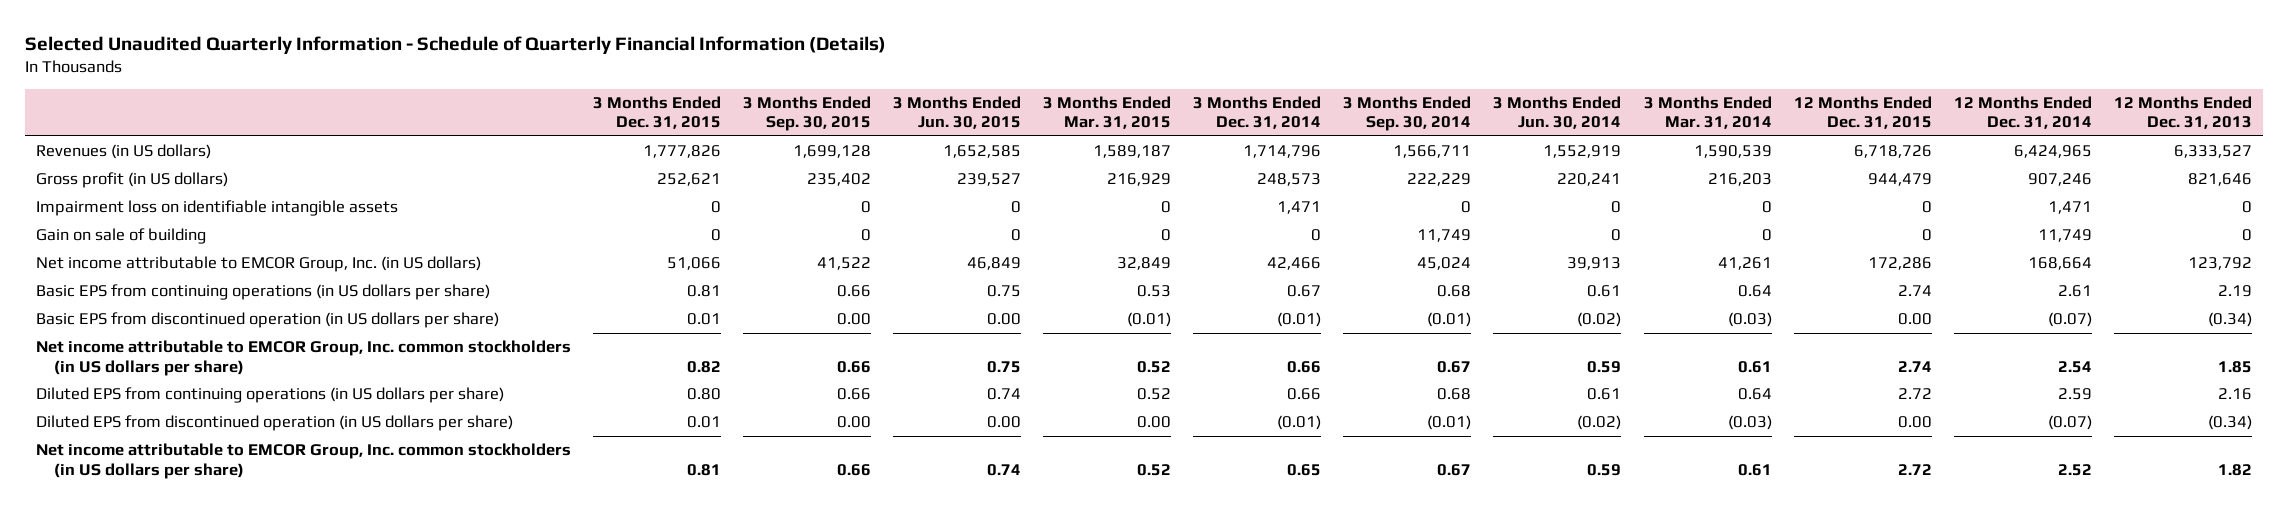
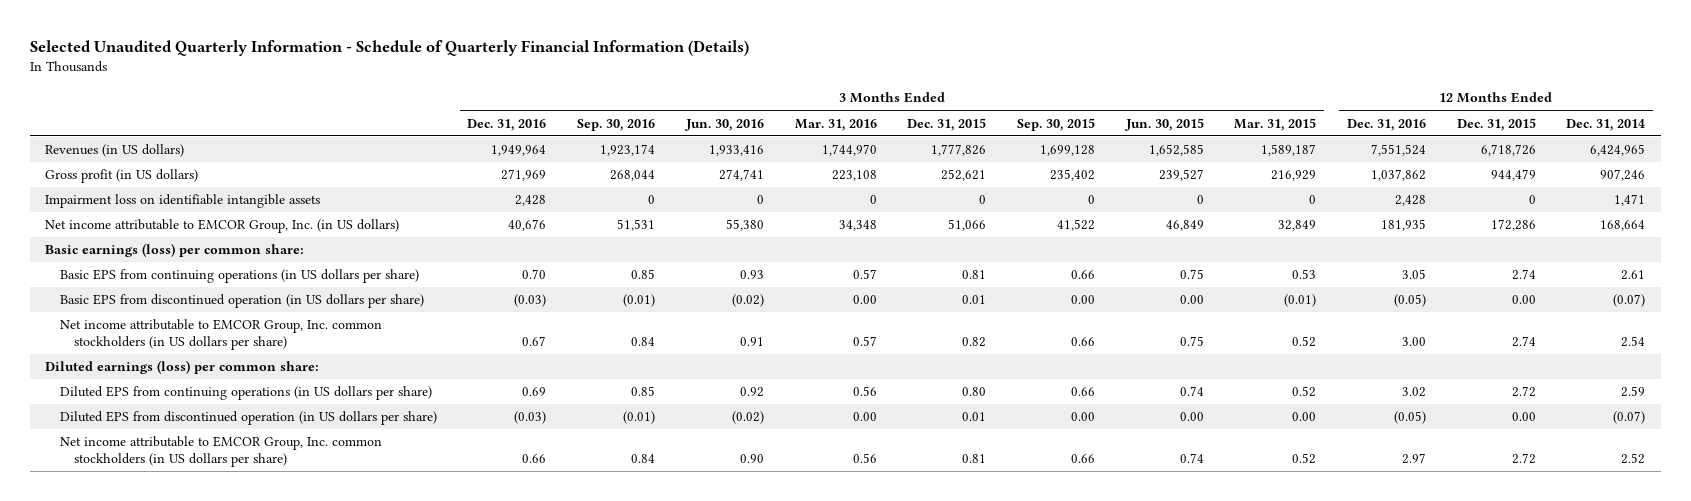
- | 3 Months Ended Dec. 31, 2015 | 3 Months Ended Sep. 30, 2015 | 3 Months Ended Jun. 30, 2015 | 3 Months Ended Mar. 31, 2015 | 3 Months Ended Dec. 31, 2014 | 3 Months Ended Sep. 30, 2014 | 3 Months Ended Jun. 30, 2014 | 3 Months Ended Mar. 31, 2014 | 12 Months Ended Dec. 31, 2015 | 12 Months Ended Dec. 31, 2014 | 12 Months Ended Dec. 31, 2013
+ | 3 Months Ended Dec. 31, 2016 | 3 Months Ended Sep. 30, 2016 | 3 Months Ended Jun. 30, 2016 | 3 Months Ended Mar. 31, 2016 | 3 Months Ended Dec. 31, 2015 | 3 Months Ended Sep. 30, 2015 | 3 Months Ended Jun. 30, 2015 | 3 Months Ended Mar. 31, 2015 | 12 Months Ended Dec. 31, 2016 | 12 Months Ended Dec. 31, 2015 | 12 Months Ended Dec. 31, 2014
- Gain on sale of building | 0 | 0 | 0 | 0 | 0 | 11,749 | 0 | 0 | 0 | 11,749 | 0
+ Basic earnings (loss) per common share:
+ Diluted earnings (loss) per common share:

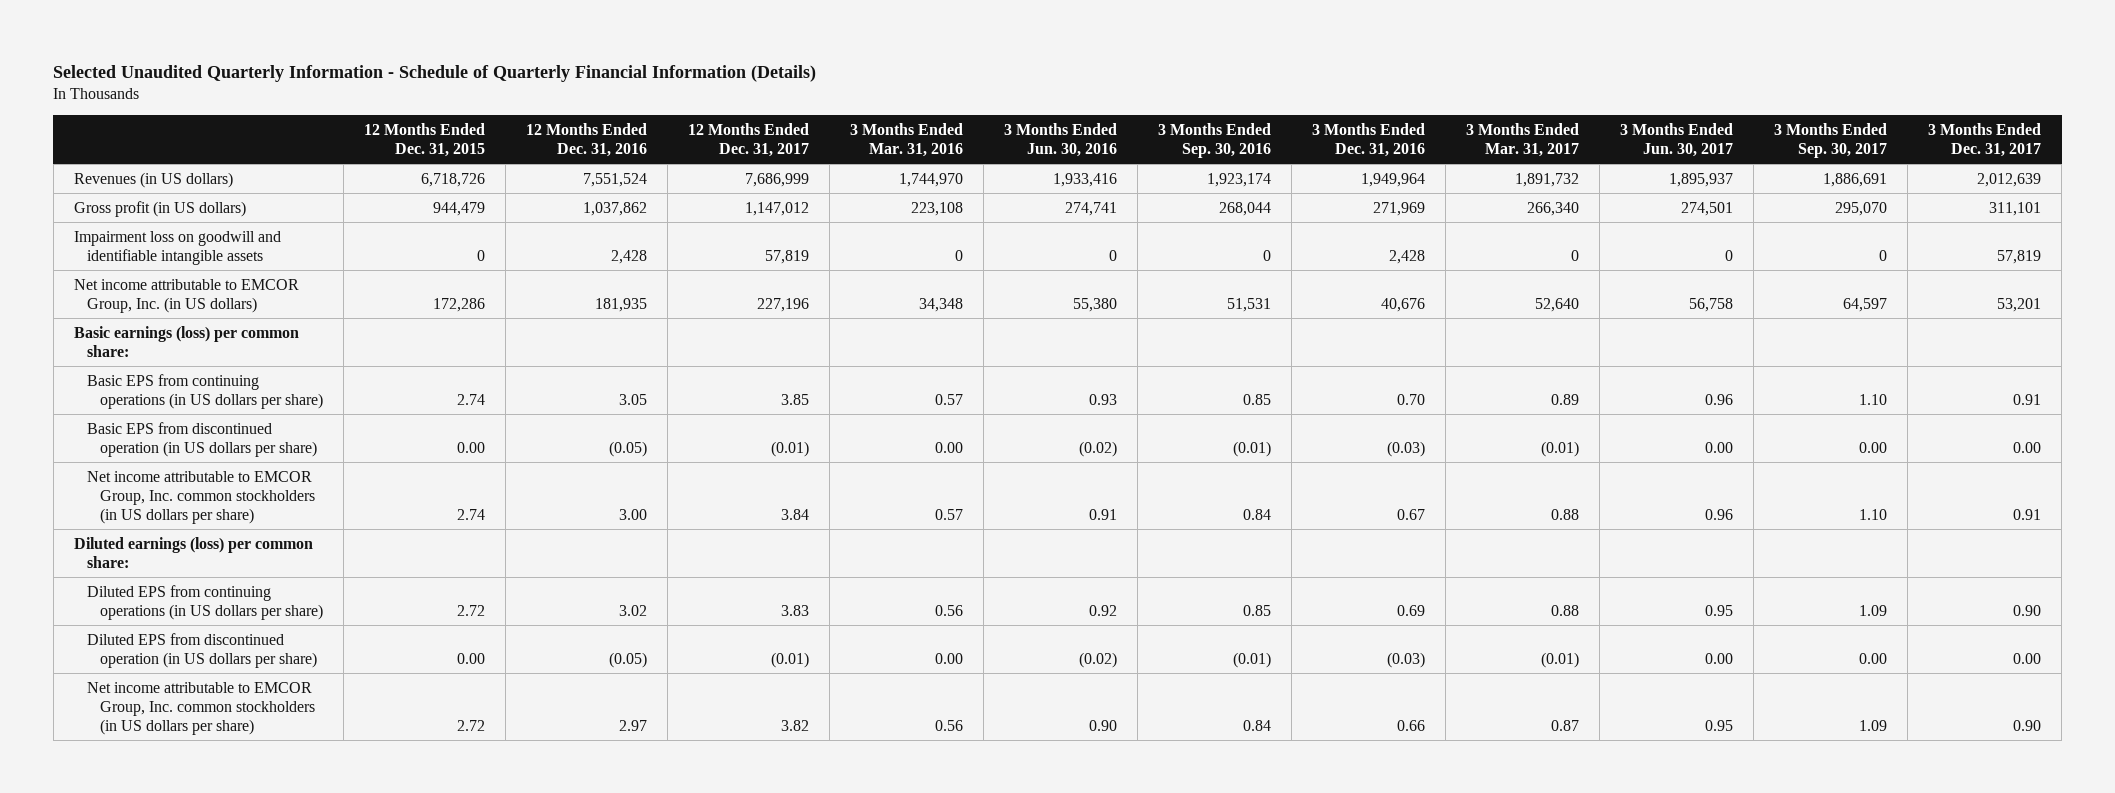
- | 3 Months Ended Dec. 31, 2016 | 3 Months Ended Sep. 30, 2016 | 3 Months Ended Jun. 30, 2016 | 3 Months Ended Mar. 31, 2016 | 3 Months Ended Dec. 31, 2015 | 3 Months Ended Sep. 30, 2015 | 3 Months Ended Jun. 30, 2015 | 3 Months Ended Mar. 31, 2015 | 12 Months Ended Dec. 31, 2016 | 12 Months Ended Dec. 31, 2015 | 12 Months Ended Dec. 31, 2014
+ | 12 Months Ended Dec. 31, 2015 | 12 Months Ended Dec. 31, 2016 | 12 Months Ended Dec. 31, 2017 | 3 Months Ended Mar. 31, 2016 | 3 Months Ended Jun. 30, 2016 | 3 Months Ended Sep. 30, 2016 | 3 Months Ended Dec. 31, 2016 | 3 Months Ended Mar. 31, 2017 | 3 Months Ended Jun. 30, 2017 | 3 Months Ended Sep. 30, 2017 | 3 Months Ended Dec. 31, 2017
- Impairment loss on identifiable intangible assets | 2,428 | 0 | 0 | 0 | 0 | 0 | 0 | 0 | 2,428 | 0 | 1,471
+ Impairment loss on goodwill and identifiable intangible assets | 0 | 2,428 | 57,819 | 0 | 0 | 0 | 2,428 | 0 | 0 | 0 | 57,819

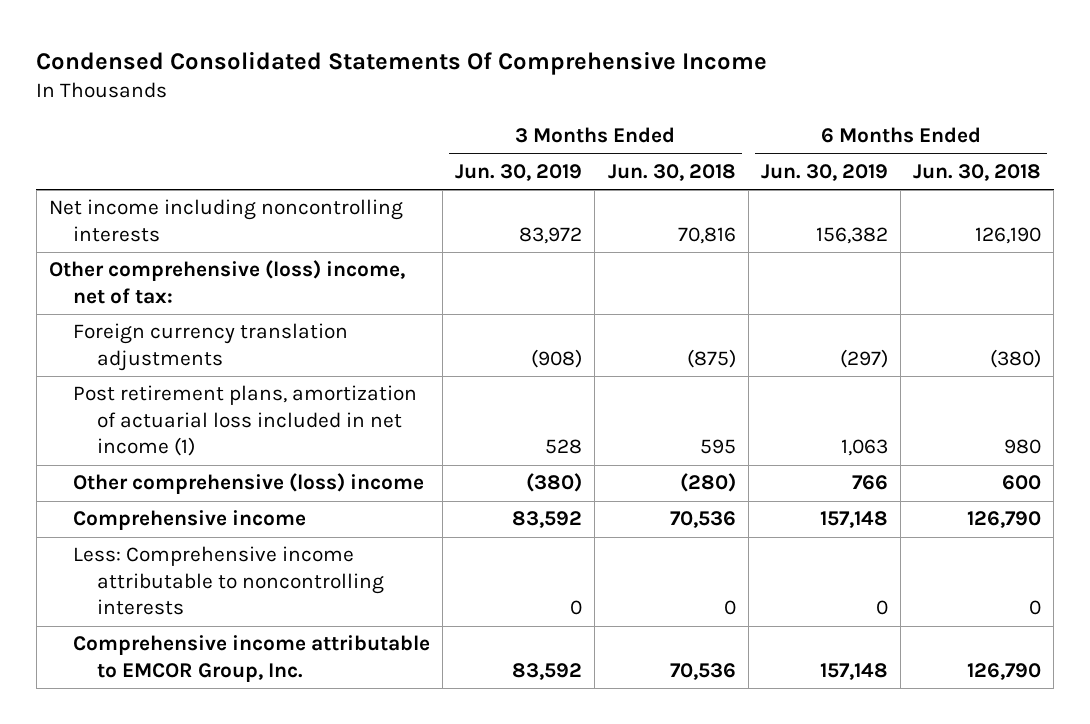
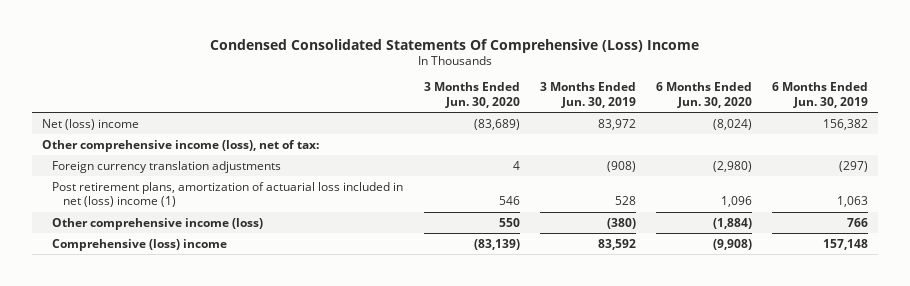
- Condensed Consolidated Statements Of Comprehensive Income
+ Condensed Consolidated Statements Of Comprehensive (Loss) Income
- | 3 Months Ended Jun. 30, 2019 | 3 Months Ended Jun. 30, 2018 | 6 Months Ended Jun. 30, 2019 | 6 Months Ended Jun. 30, 2018
+ | 3 Months Ended Jun. 30, 2020 | 3 Months Ended Jun. 30, 2019 | 6 Months Ended Jun. 30, 2020 | 6 Months Ended Jun. 30, 2019
- Net income including noncontrolling interests | 83,972 | 70,816 | 156,382 | 126,190
- Other comprehensive (loss) income, net of tax:
+ Net (loss) income | (83,689) | 83,972 | (8,024) | 156,382
+ Other comprehensive income (loss), net of tax:
- Post retirement plans, amortization of actuarial loss included in net income (1) | 528 | 595 | 1,063 | 980
- Other comprehensive (loss) income | (380) | (280) | 766 | 600
- Comprehensive income | 83,592 | 70,536 | 157,148 | 126,790
- Less: Comprehensive income attributable to noncontrolling interests | 0 | 0 | 0 | 0
- Comprehensive income attributable to EMCOR Group, Inc. | 83,592 | 70,536 | 157,148 | 126,790
+ Post retirement plans, amortization of actuarial loss included in net (loss) income (1) | 546 | 528 | 1,096 | 1,063
+ Other comprehensive income (loss) | 550 | (380) | (1,884) | 766
+ Comprehensive (loss) income | (83,139) | 83,592 | (9,908) | 157,148

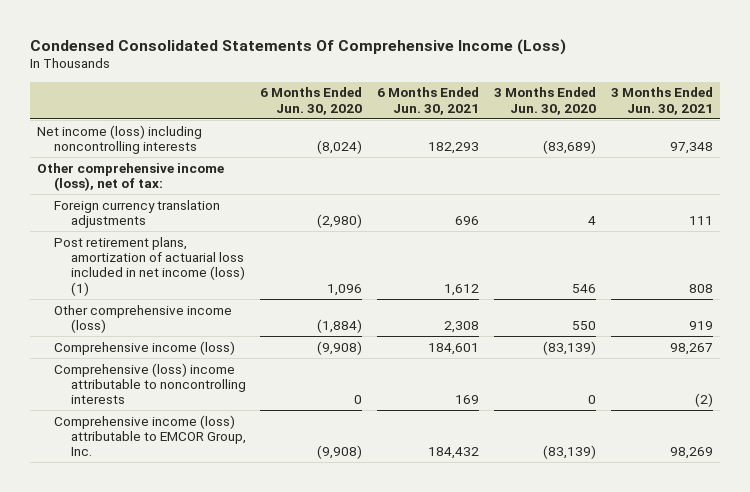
- Condensed Consolidated Statements Of Comprehensive (Loss) Income
+ Condensed Consolidated Statements Of Comprehensive Income (Loss)
- | 3 Months Ended Jun. 30, 2020 | 3 Months Ended Jun. 30, 2019 | 6 Months Ended Jun. 30, 2020 | 6 Months Ended Jun. 30, 2019
+ | 6 Months Ended Jun. 30, 2020 | 6 Months Ended Jun. 30, 2021 | 3 Months Ended Jun. 30, 2020 | 3 Months Ended Jun. 30, 2021
- Net (loss) income | (83,689) | 83,972 | (8,024) | 156,382
+ Net income (loss) including noncontrolling interests | (8,024) | 182,293 | (83,689) | 97,348
- Post retirement plans, amortization of actuarial loss included in net (loss) income (1) | 546 | 528 | 1,096 | 1,063
+ Post retirement plans, amortization of actuarial loss included in net income (loss) (1) | 1,096 | 1,612 | 546 | 808
- Comprehensive (loss) income | (83,139) | 83,592 | (9,908) | 157,148
+ Comprehensive income (loss) | (9,908) | 184,601 | (83,139) | 98,267
+ Comprehensive (loss) income attributable to noncontrolling interests | 0 | 169 | 0 | (2)
+ Comprehensive income (loss) attributable to EMCOR Group, Inc. | (9,908) | 184,432 | (83,139) | 98,269

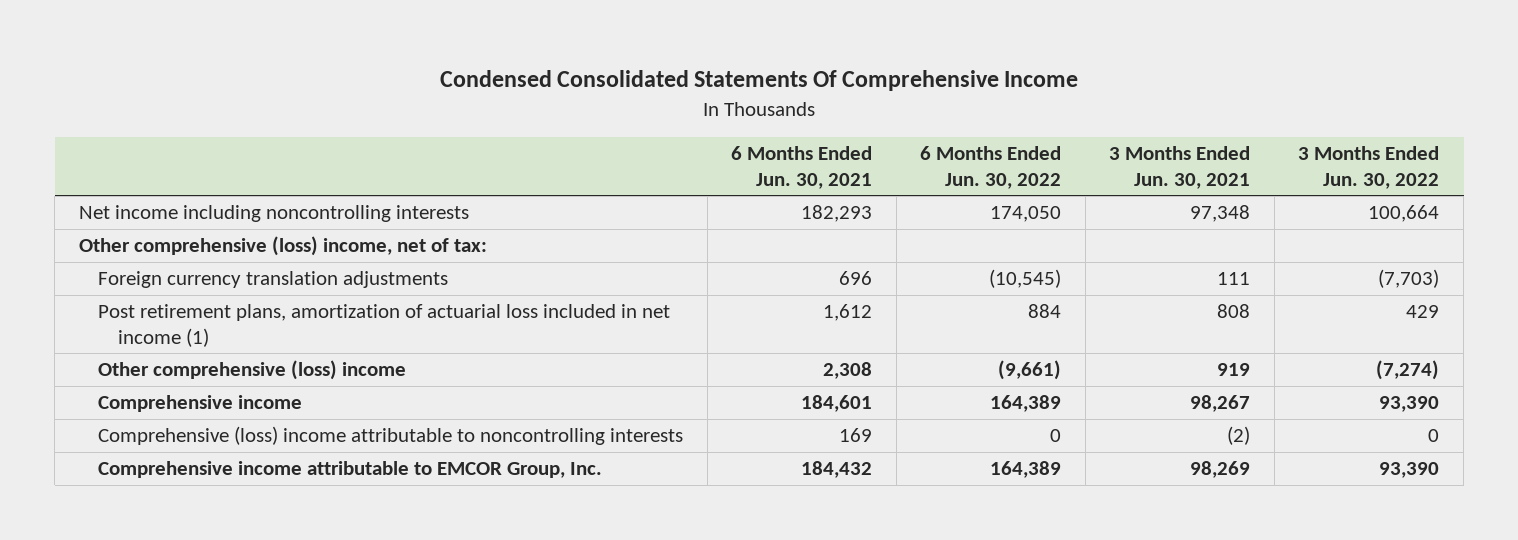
- Condensed Consolidated Statements Of Comprehensive Income (Loss)
+ Condensed Consolidated Statements Of Comprehensive Income
- | 6 Months Ended Jun. 30, 2020 | 6 Months Ended Jun. 30, 2021 | 3 Months Ended Jun. 30, 2020 | 3 Months Ended Jun. 30, 2021
+ | 6 Months Ended Jun. 30, 2021 | 6 Months Ended Jun. 30, 2022 | 3 Months Ended Jun. 30, 2021 | 3 Months Ended Jun. 30, 2022
- Net income (loss) including noncontrolling interests | (8,024) | 182,293 | (83,689) | 97,348
- Other comprehensive income (loss), net of tax:
+ Net income including noncontrolling interests | 182,293 | 174,050 | 97,348 | 100,664
+ Other comprehensive (loss) income, net of tax:
- Post retirement plans, amortization of actuarial loss included in net income (loss) (1) | 1,096 | 1,612 | 546 | 808
- Other comprehensive income (loss) | (1,884) | 2,308 | 550 | 919
- Comprehensive income (loss) | (9,908) | 184,601 | (83,139) | 98,267
+ Post retirement plans, amortization of actuarial loss included in net income (1) | 1,612 | 884 | 808 | 429
+ Other comprehensive (loss) income | 2,308 | (9,661) | 919 | (7,274)
+ Comprehensive income | 184,601 | 164,389 | 98,267 | 93,390
- Comprehensive income (loss) attributable to EMCOR Group, Inc. | (9,908) | 184,432 | (83,139) | 98,269
+ Comprehensive income attributable to EMCOR Group, Inc. | 184,432 | 164,389 | 98,269 | 93,390

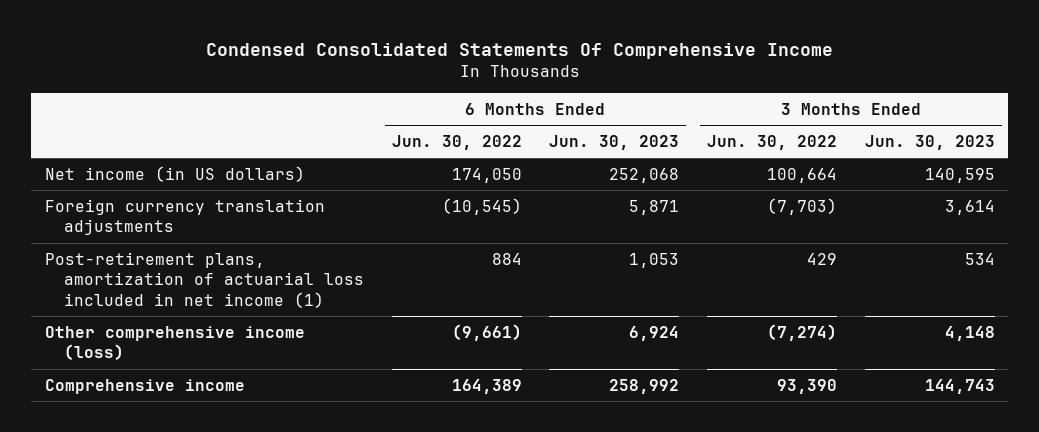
- | 6 Months Ended Jun. 30, 2021 | 6 Months Ended Jun. 30, 2022 | 3 Months Ended Jun. 30, 2021 | 3 Months Ended Jun. 30, 2022
+ | 6 Months Ended Jun. 30, 2022 | 6 Months Ended Jun. 30, 2023 | 3 Months Ended Jun. 30, 2022 | 3 Months Ended Jun. 30, 2023
- Net income including noncontrolling interests | 182,293 | 174,050 | 97,348 | 100,664
- Other comprehensive (loss) income, net of tax:
+ Net income (in US dollars) | 174,050 | 252,068 | 100,664 | 140,595
- Post retirement plans, amortization of actuarial loss included in net income (1) | 1,612 | 884 | 808 | 429
- Other comprehensive (loss) income | 2,308 | (9,661) | 919 | (7,274)
+ Post-retirement plans, amortization of actuarial loss included in net income (1) | 884 | 1,053 | 429 | 534
+ Other comprehensive income (loss) | (9,661) | 6,924 | (7,274) | 4,148
- Comprehensive (loss) income attributable to noncontrolling interests | 169 | 0 | (2) | 0
- Comprehensive income attributable to EMCOR Group, Inc. | 184,432 | 164,389 | 98,269 | 93,390

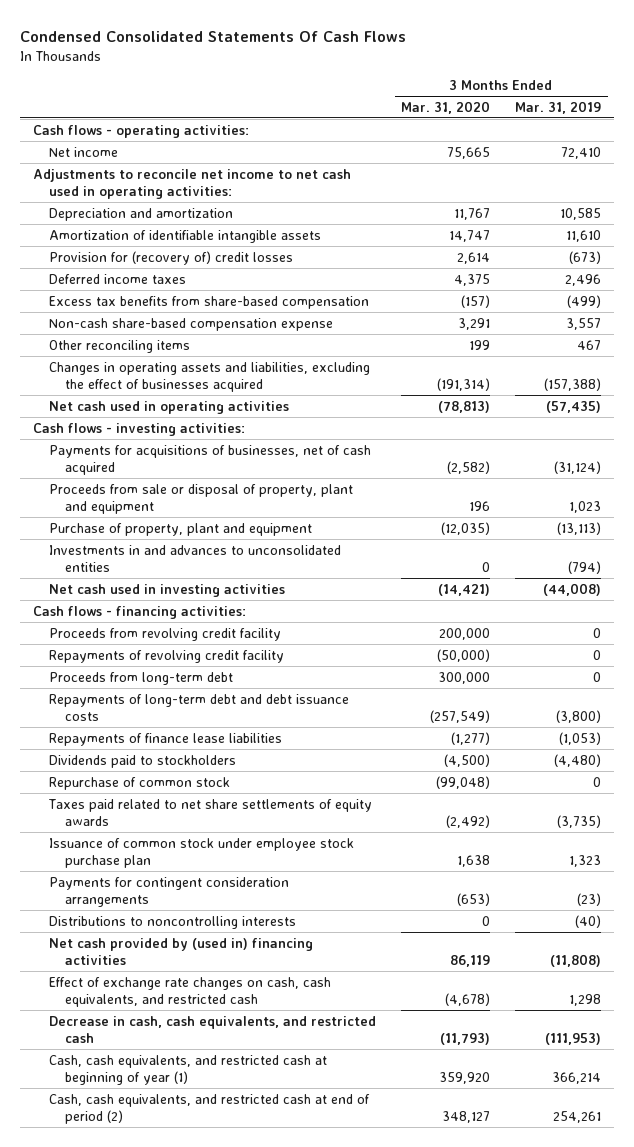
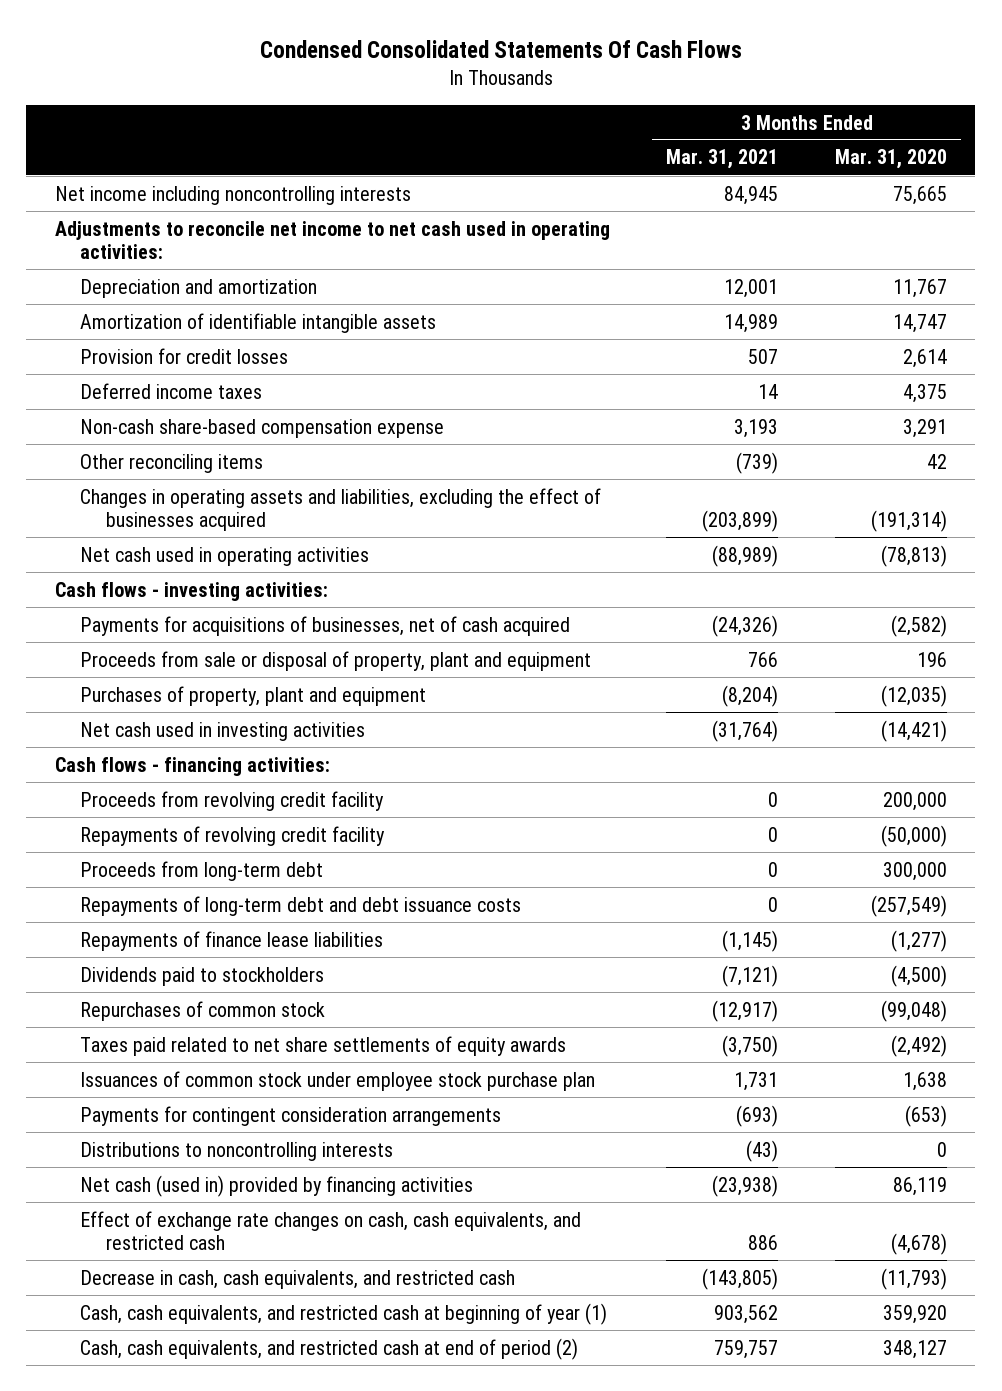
- | 3 Months Ended Mar. 31, 2020 | 3 Months Ended Mar. 31, 2019
+ | 3 Months Ended Mar. 31, 2021 | 3 Months Ended Mar. 31, 2020
- Cash flows - operating activities:
- Net income | 75,665 | 72,410
+ Net income including noncontrolling interests | 84,945 | 75,665
- Provision for (recovery of) credit losses | 2,614 | (673)
+ Provision for credit losses | 507 | 2,614
- Excess tax benefits from share-based compensation | (157) | (499)
- Other reconciling items | 199 | 467
+ Other reconciling items | (739) | 42
- Purchase of property, plant and equipment | (12,035) | (13,113)
- Investments in and advances to unconsolidated entities | 0 | (794)
+ Purchases of property, plant and equipment | (8,204) | (12,035)
- Repurchase of common stock | (99,048) | 0
+ Repurchases of common stock | (12,917) | (99,048)
- Issuance of common stock under employee stock purchase plan | 1,638 | 1,323
+ Issuances of common stock under employee stock purchase plan | 1,731 | 1,638
- Net cash provided by (used in) financing activities | 86,119 | (11,808)
+ Net cash (used in) provided by financing activities | (23,938) | 86,119

